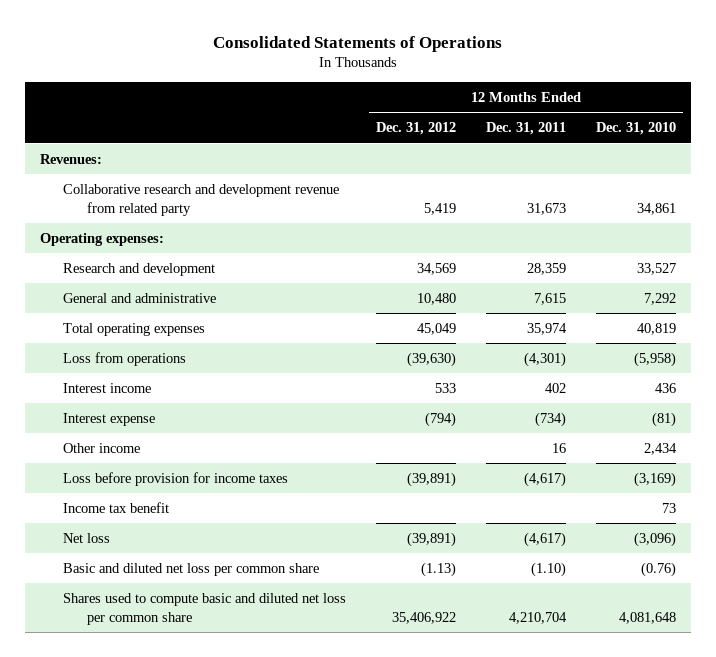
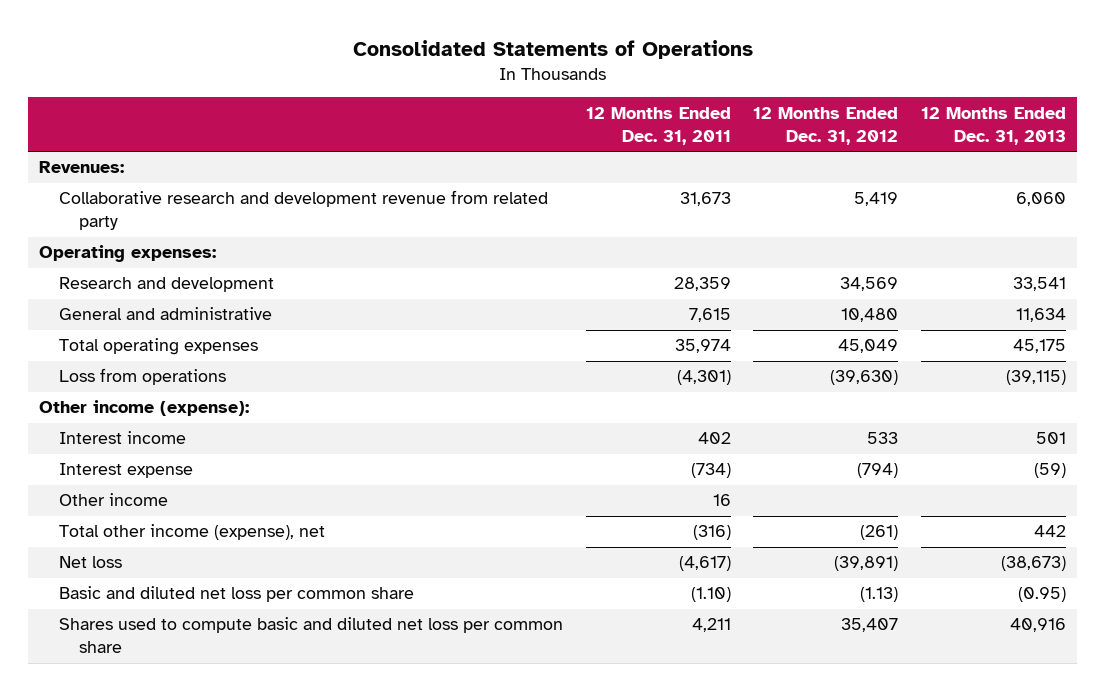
- | 12 Months Ended Dec. 31, 2012 | 12 Months Ended Dec. 31, 2011 | 12 Months Ended Dec. 31, 2010
+ | 12 Months Ended Dec. 31, 2011 | 12 Months Ended Dec. 31, 2012 | 12 Months Ended Dec. 31, 2013
+ Other income (expense):
- Loss before provision for income taxes | (39,891) | (4,617) | (3,169)
- Income tax benefit | | | 73
+ Total other income (expense), net | (316) | (261) | 442
- Shares used to compute basic and diluted net loss per common share | 35,406,922 | 4,210,704 | 4,081,648
+ Shares used to compute basic and diluted net loss per common share | 4,211 | 35,407 | 40,916

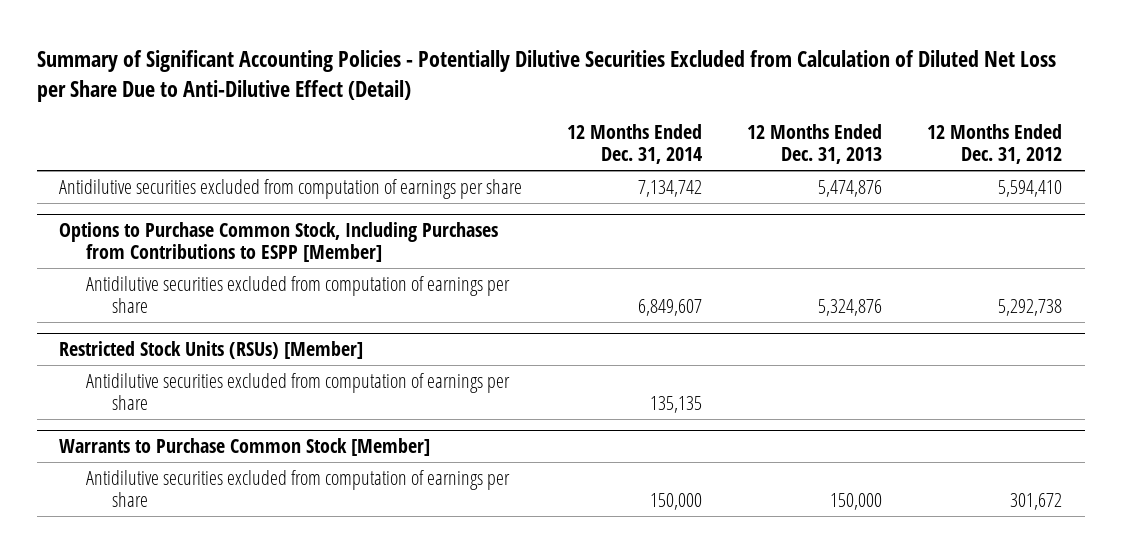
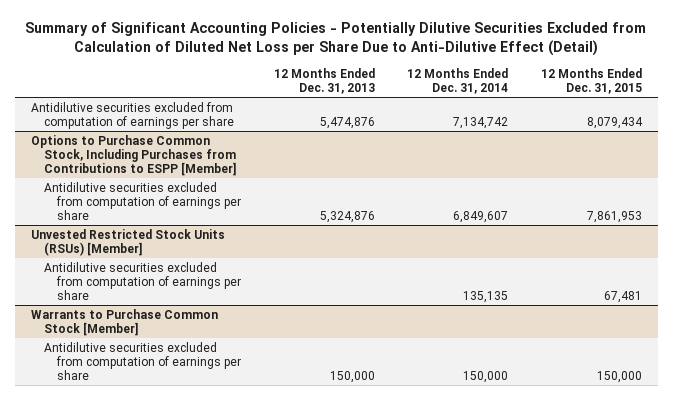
- | 12 Months Ended Dec. 31, 2014 | 12 Months Ended Dec. 31, 2013 | 12 Months Ended Dec. 31, 2012
+ | 12 Months Ended Dec. 31, 2013 | 12 Months Ended Dec. 31, 2014 | 12 Months Ended Dec. 31, 2015
- Restricted Stock Units (RSUs) [Member]
+ Unvested Restricted Stock Units (RSUs) [Member]

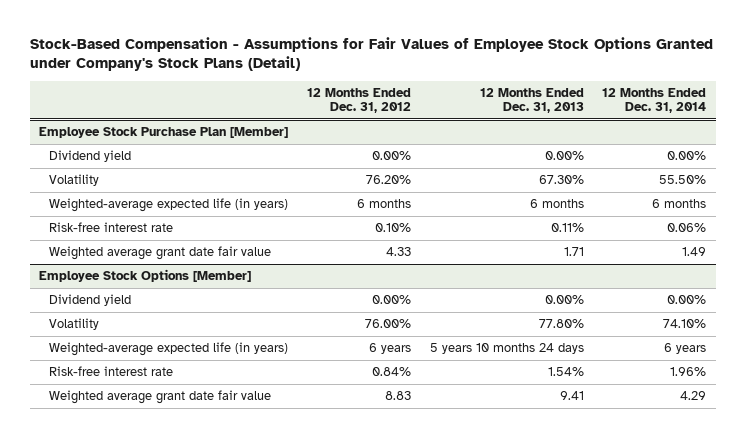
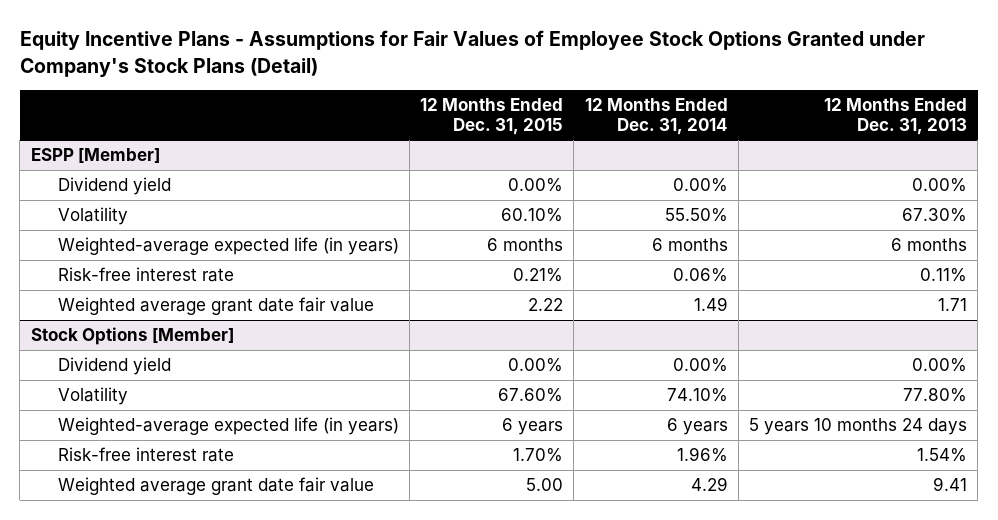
- Stock-Based Compensation - Assumptions for Fair Values of Employee Stock Options Granted under Company's Stock Plans (Detail)
+ Equity Incentive Plans - Assumptions for Fair Values of Employee Stock Options Granted under Company's Stock Plans (Detail)
- | 12 Months Ended Dec. 31, 2012 | 12 Months Ended Dec. 31, 2013 | 12 Months Ended Dec. 31, 2014
+ | 12 Months Ended Dec. 31, 2015 | 12 Months Ended Dec. 31, 2014 | 12 Months Ended Dec. 31, 2013
- Employee Stock Purchase Plan [Member]
+ ESPP [Member]
- Employee Stock Options [Member]
+ Stock Options [Member]

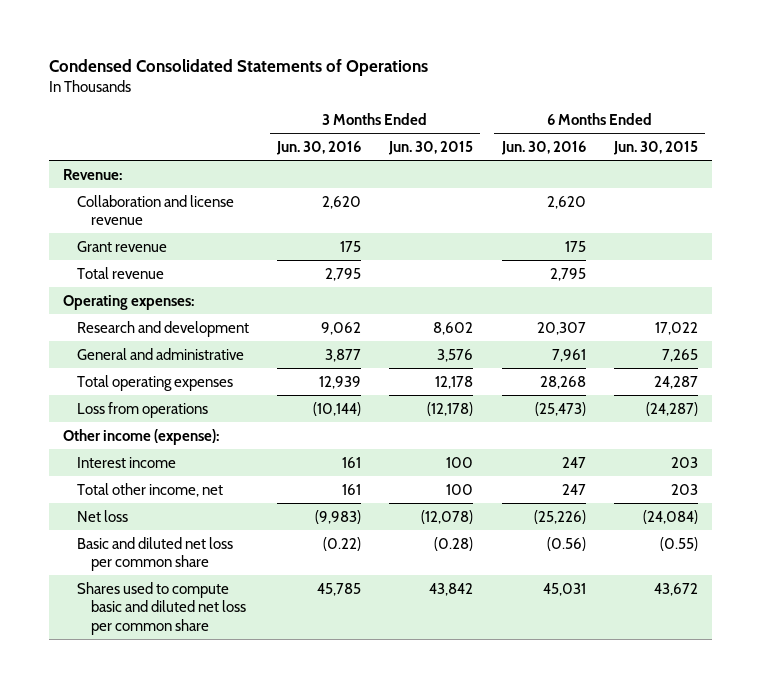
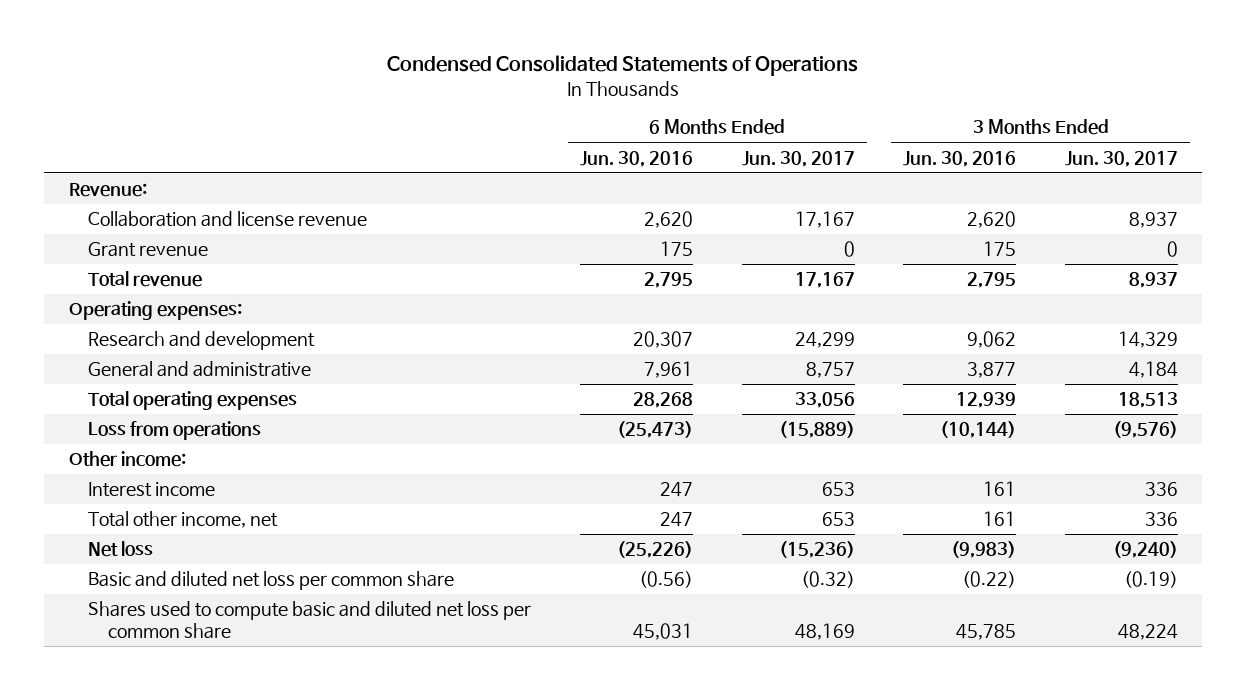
- | 3 Months Ended Jun. 30, 2016 | 3 Months Ended Jun. 30, 2015 | 6 Months Ended Jun. 30, 2016 | 6 Months Ended Jun. 30, 2015
+ | 6 Months Ended Jun. 30, 2016 | 6 Months Ended Jun. 30, 2017 | 3 Months Ended Jun. 30, 2016 | 3 Months Ended Jun. 30, 2017
- Other income (expense):
+ Other income:

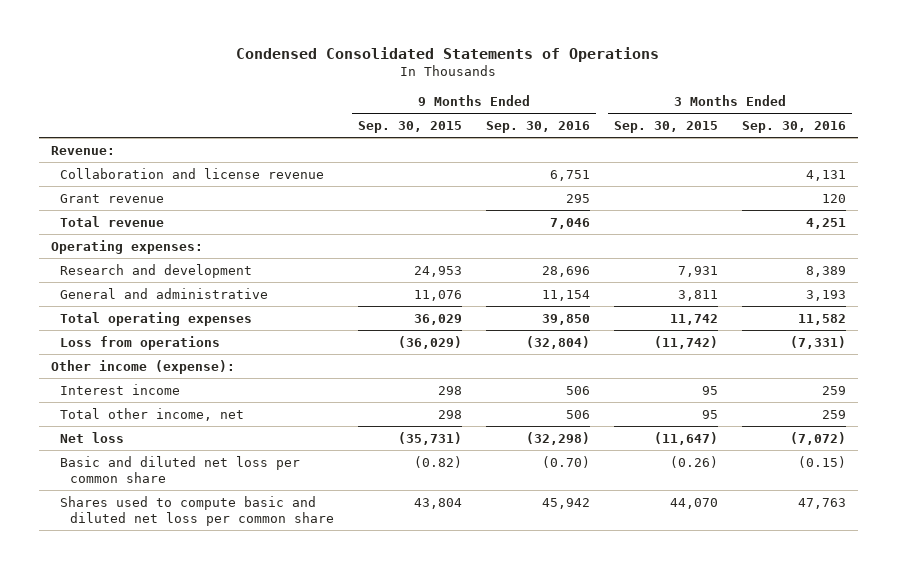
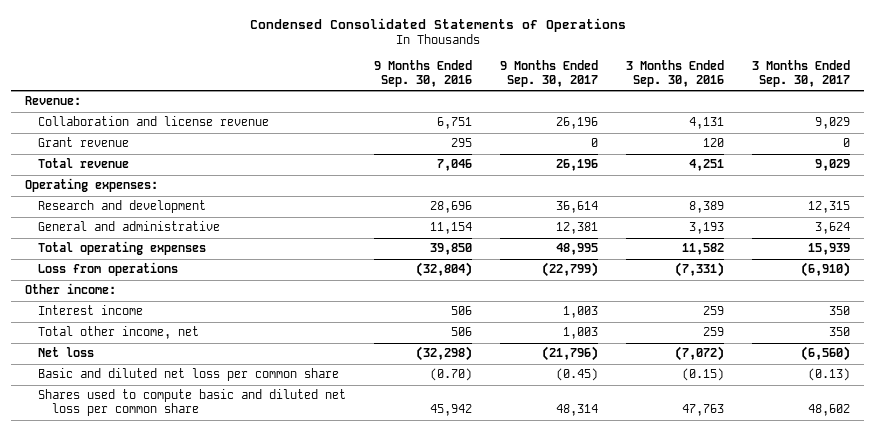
- | 9 Months Ended Sep. 30, 2015 | 9 Months Ended Sep. 30, 2016 | 3 Months Ended Sep. 30, 2015 | 3 Months Ended Sep. 30, 2016
+ | 9 Months Ended Sep. 30, 2016 | 9 Months Ended Sep. 30, 2017 | 3 Months Ended Sep. 30, 2016 | 3 Months Ended Sep. 30, 2017
- Other income (expense):
+ Other income:

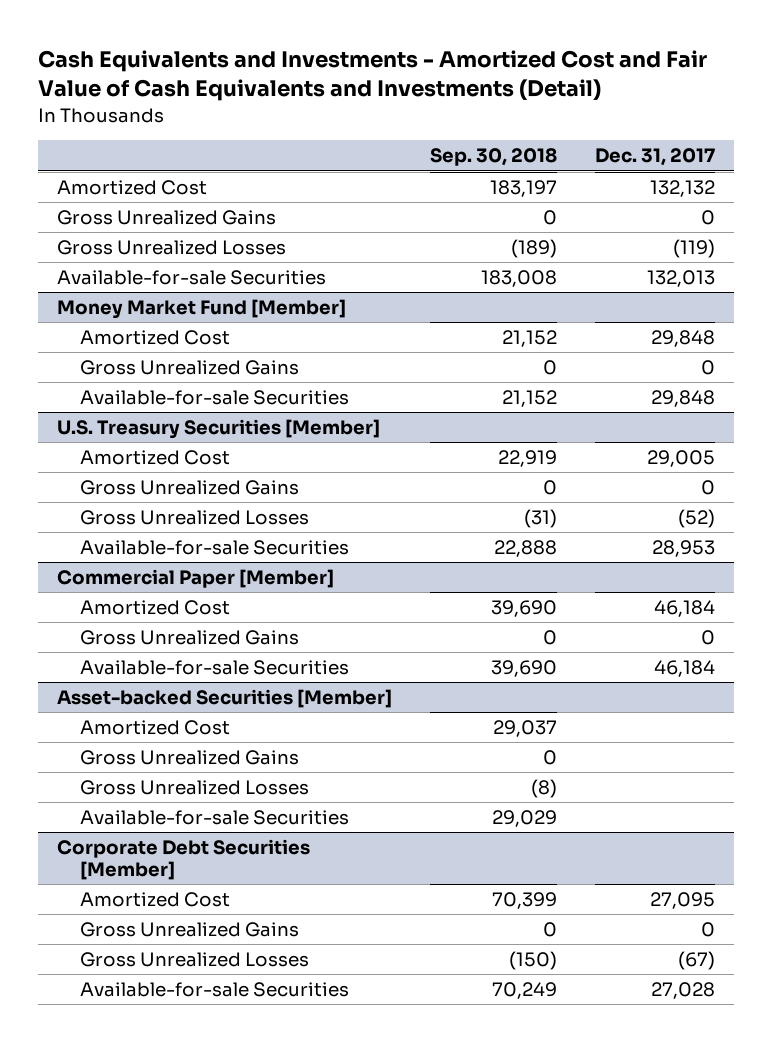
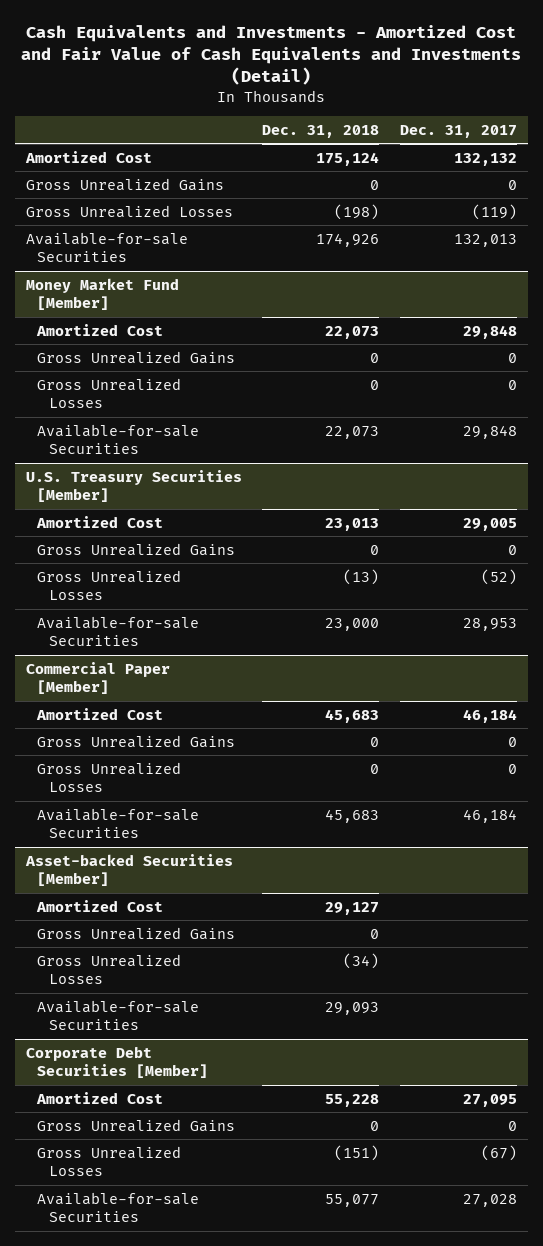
- | Sep. 30, 2018 | Dec. 31, 2017
+ | Dec. 31, 2018 | Dec. 31, 2017
@ Money Market Fund [Member]
+ Gross Unrealized Losses | 0 | 0
@ Commercial Paper [Member]
+ Gross Unrealized Losses | 0 | 0

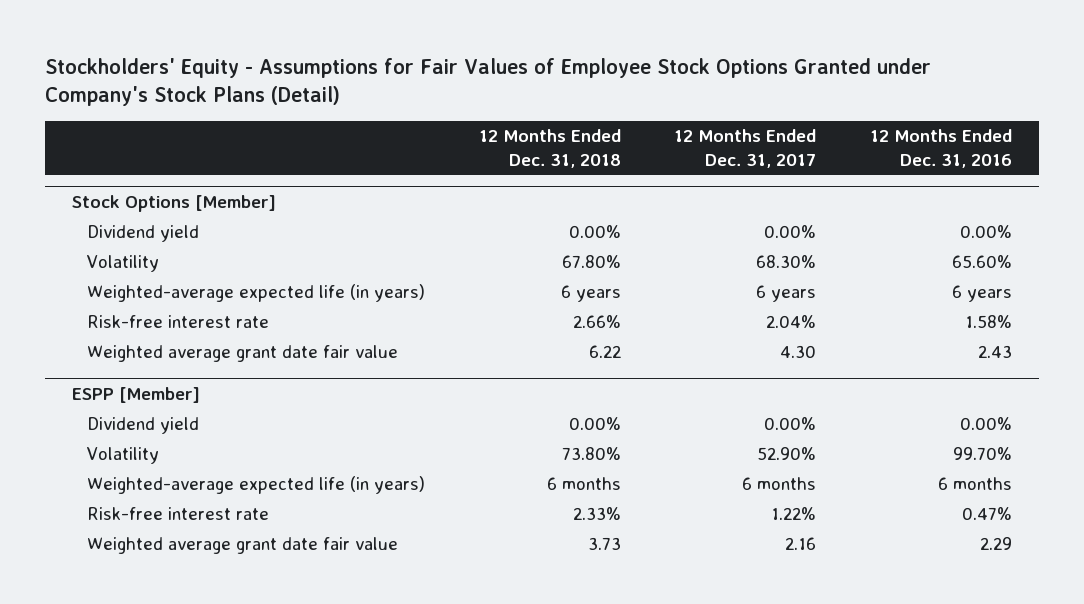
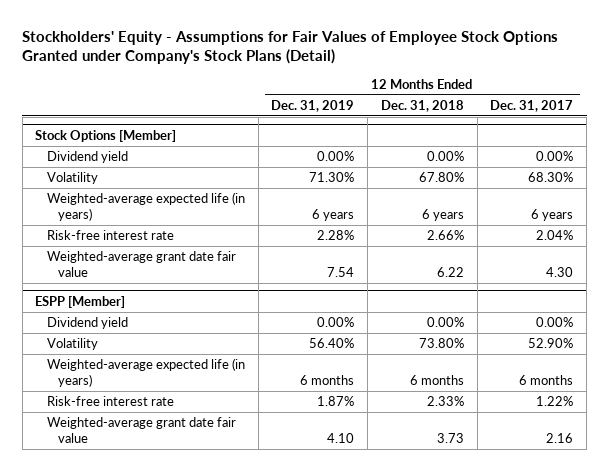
- | 12 Months Ended Dec. 31, 2018 | 12 Months Ended Dec. 31, 2017 | 12 Months Ended Dec. 31, 2016
+ | 12 Months Ended Dec. 31, 2019 | 12 Months Ended Dec. 31, 2018 | 12 Months Ended Dec. 31, 2017
@ Stock Options [Member]
- Weighted average grant date fair value | 6.22 | 4.30 | 2.43
+ Weighted-average grant date fair value | 7.54 | 6.22 | 4.30
@ ESPP [Member]
- Weighted average grant date fair value | 3.73 | 2.16 | 2.29
+ Weighted-average grant date fair value | 4.10 | 3.73 | 2.16

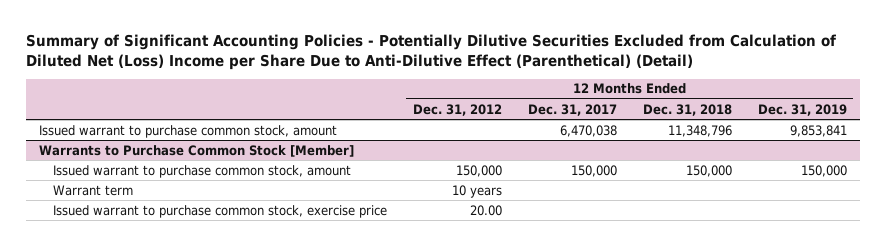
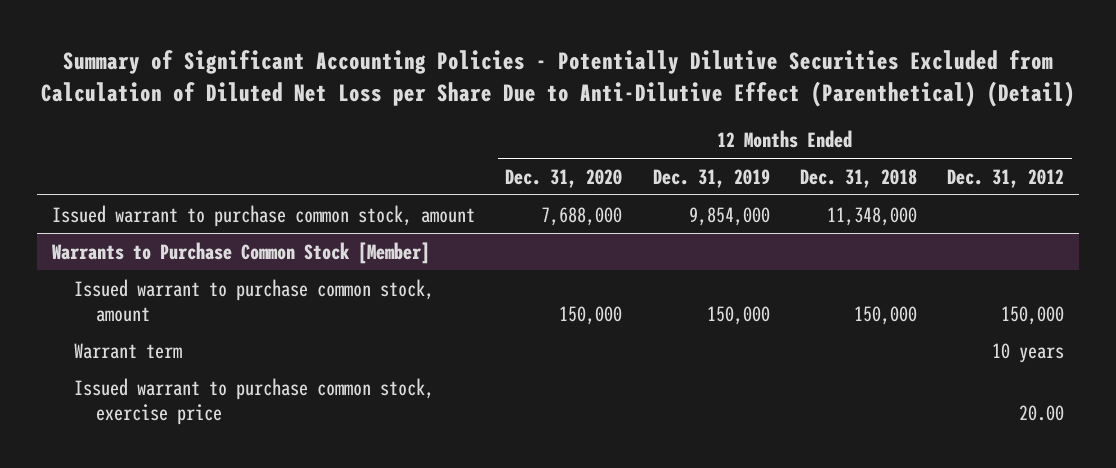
- Summary of Significant Accounting Policies - Potentially Dilutive Securities Excluded from Calculation of Diluted Net (Loss) Income per Share Due to Anti-Dilutive Effect (Parenthetical) (Detail)
+ Summary of Significant Accounting Policies - Potentially Dilutive Securities Excluded from Calculation of Diluted Net Loss per Share Due to Anti-Dilutive Effect (Parenthetical) (Detail)
- | 12 Months Ended Dec. 31, 2012 | 12 Months Ended Dec. 31, 2017 | 12 Months Ended Dec. 31, 2018 | 12 Months Ended Dec. 31, 2019
+ | 12 Months Ended Dec. 31, 2020 | 12 Months Ended Dec. 31, 2019 | 12 Months Ended Dec. 31, 2018 | 12 Months Ended Dec. 31, 2012
- Issued warrant to purchase common stock, amount | | 6,470,038 | 11,348,796 | 9,853,841
+ Issued warrant to purchase common stock, amount | 7,688,000 | 9,854,000 | 11,348,000 |

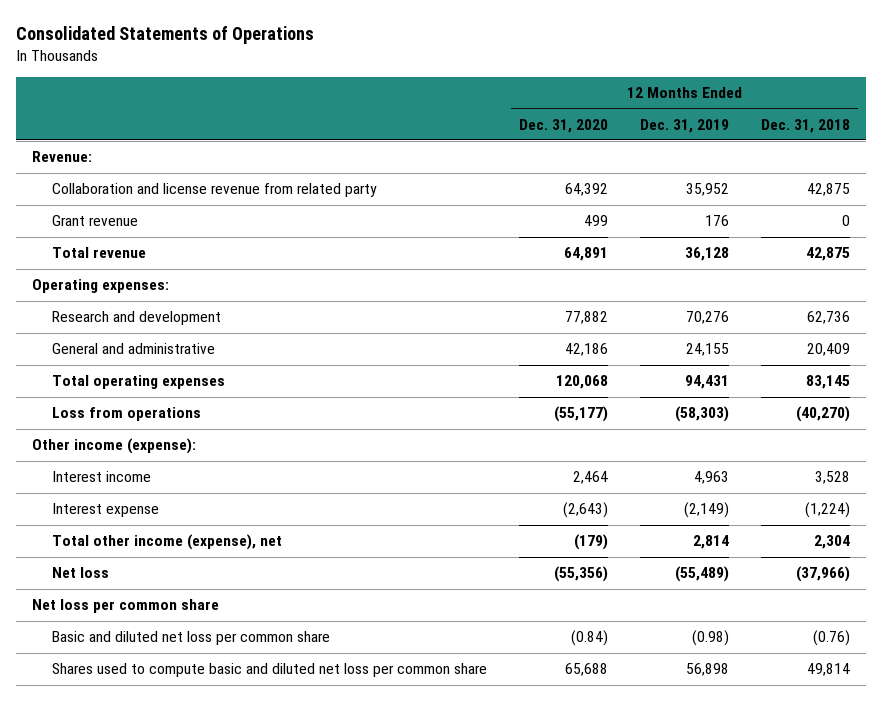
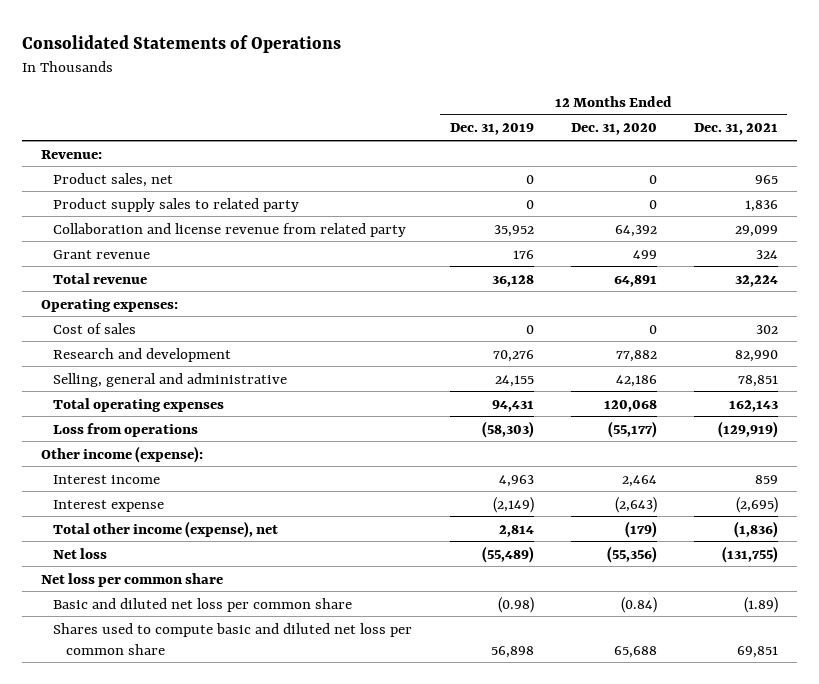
- | 12 Months Ended Dec. 31, 2020 | 12 Months Ended Dec. 31, 2019 | 12 Months Ended Dec. 31, 2018
+ | 12 Months Ended Dec. 31, 2019 | 12 Months Ended Dec. 31, 2020 | 12 Months Ended Dec. 31, 2021
+ Product sales, net | 0 | 0 | 965
+ Product supply sales to related party | 0 | 0 | 1,836
+ Cost of sales | 0 | 0 | 302
- General and administrative | 42,186 | 24,155 | 20,409
+ Selling, general and administrative | 24,155 | 42,186 | 78,851

